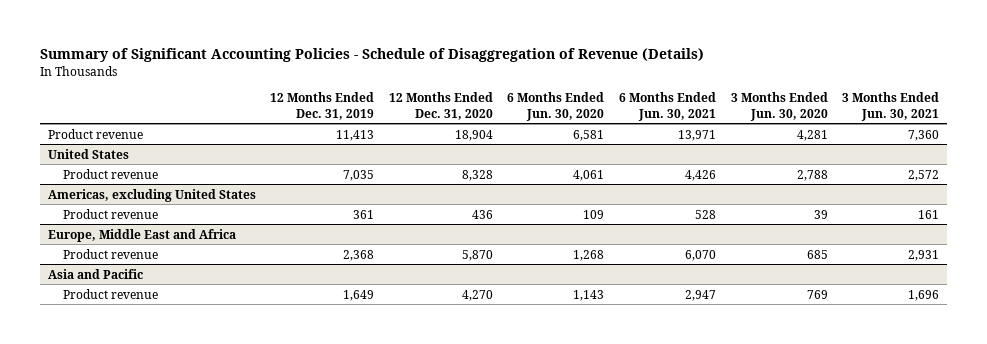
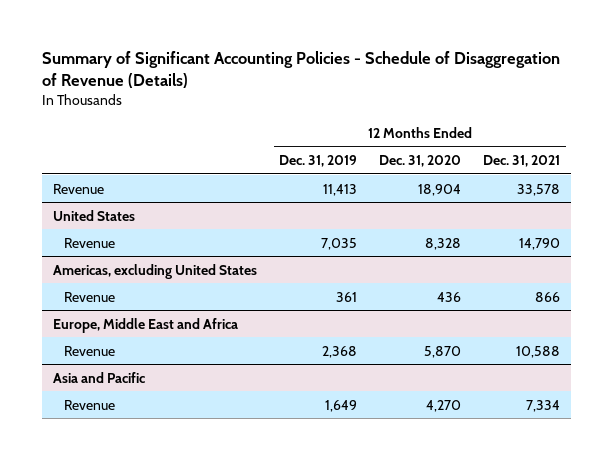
- | 12 Months Ended Dec. 31, 2019 | 12 Months Ended Dec. 31, 2020 | 6 Months Ended Jun. 30, 2020 | 6 Months Ended Jun. 30, 2021 | 3 Months Ended Jun. 30, 2020 | 3 Months Ended Jun. 30, 2021
+ | 12 Months Ended Dec. 31, 2019 | 12 Months Ended Dec. 31, 2020 | 12 Months Ended Dec. 31, 2021
- Product revenue | 11,413 | 18,904 | 6,581 | 13,971 | 4,281 | 7,360
+ Revenue | 11,413 | 18,904 | 33,578
@ United States
- Product revenue | 7,035 | 8,328 | 4,061 | 4,426 | 2,788 | 2,572
+ Revenue | 7,035 | 8,328 | 14,790
@ Americas, excluding United States
- Product revenue | 361 | 436 | 109 | 528 | 39 | 161
+ Revenue | 361 | 436 | 866
@ Europe, Middle East and Africa
- Product revenue | 2,368 | 5,870 | 1,268 | 6,070 | 685 | 2,931
+ Revenue | 2,368 | 5,870 | 10,588
@ Asia and Pacific
- Product revenue | 1,649 | 4,270 | 1,143 | 2,947 | 769 | 1,696
+ Revenue | 1,649 | 4,270 | 7,334

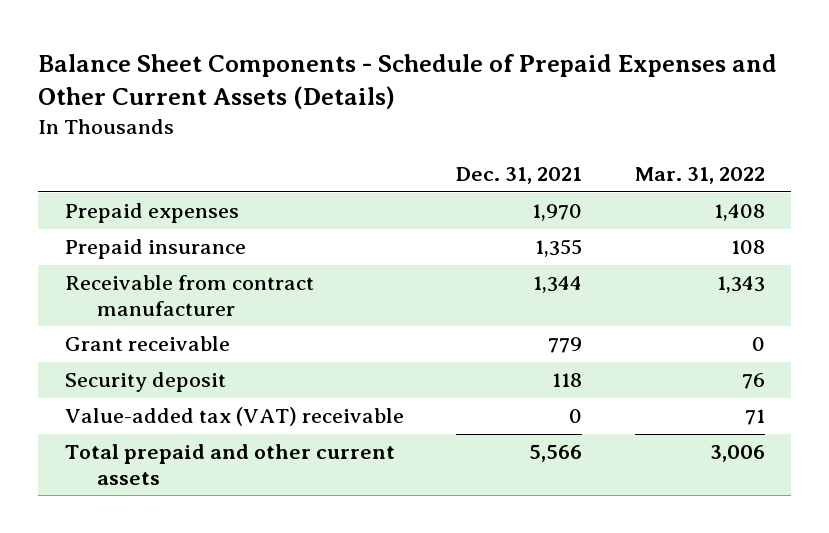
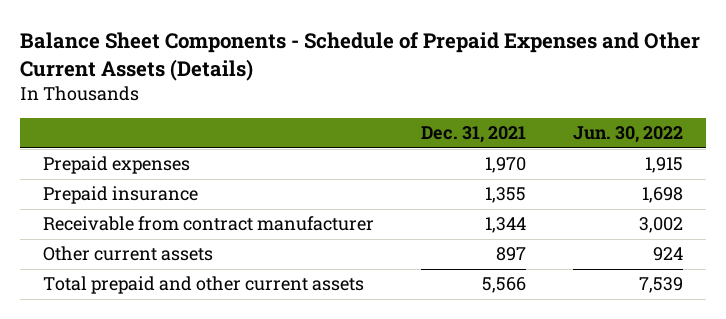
- | Dec. 31, 2021 | Mar. 31, 2022
+ | Dec. 31, 2021 | Jun. 30, 2022
- Grant receivable | 779 | 0
- Security deposit | 118 | 76
- Value-added tax (VAT) receivable | 0 | 71
+ Other current assets | 897 | 924

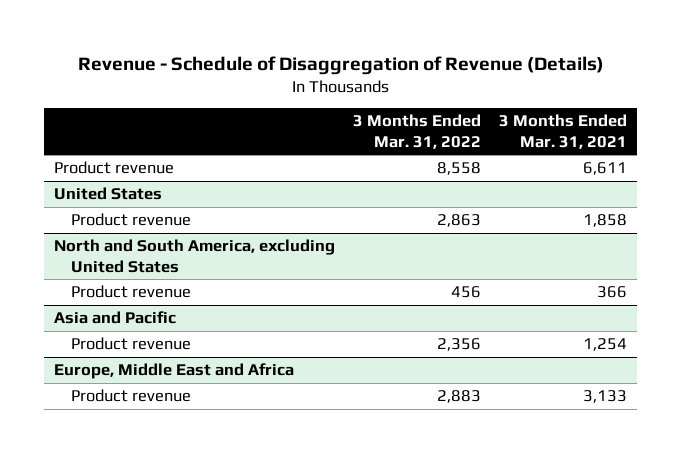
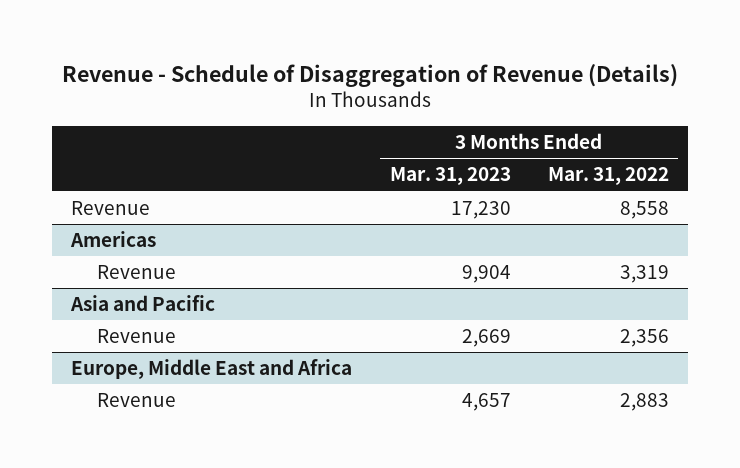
- | 3 Months Ended Mar. 31, 2022 | 3 Months Ended Mar. 31, 2021
+ | 3 Months Ended Mar. 31, 2023 | 3 Months Ended Mar. 31, 2022
- Product revenue | 8,558 | 6,611
- United States
- Product revenue | 2,863 | 1,858
- North and South America, excluding United States
- Product revenue | 456 | 366
+ Revenue | 17,230 | 8,558
+ Americas
+ Revenue | 9,904 | 3,319
@ Asia and Pacific
- Product revenue | 2,356 | 1,254
+ Revenue | 2,669 | 2,356
@ Europe, Middle East and Africa
- Product revenue | 2,883 | 3,133
+ Revenue | 4,657 | 2,883

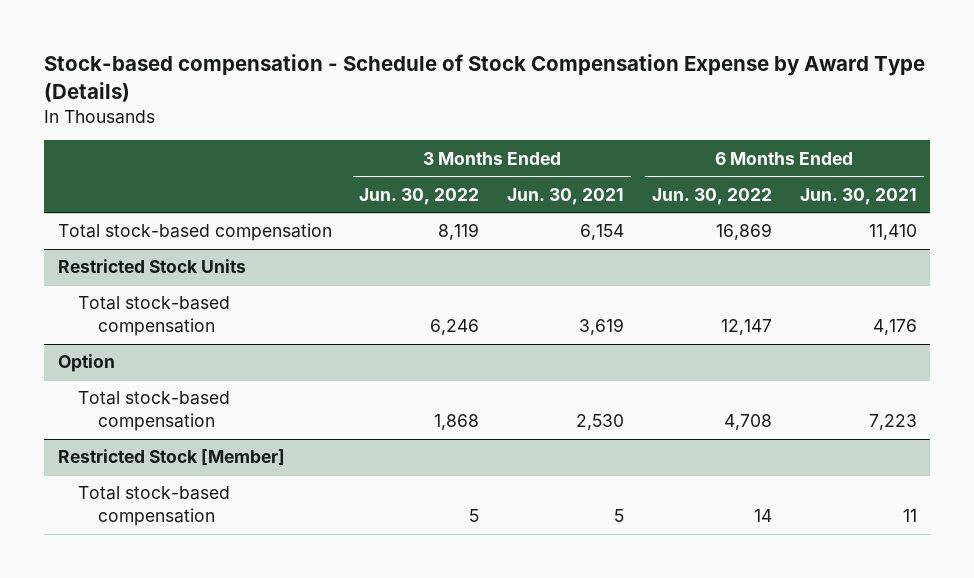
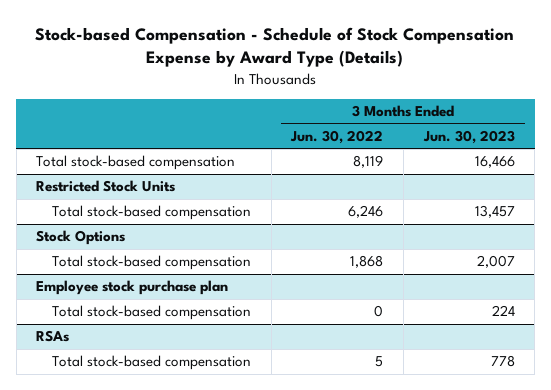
- Stock-based compensation - Schedule of Stock Compensation Expense by Award Type (Details)
+ Stock-based Compensation - Schedule of Stock Compensation Expense by Award Type (Details)
- | 3 Months Ended Jun. 30, 2022 | 3 Months Ended Jun. 30, 2021 | 6 Months Ended Jun. 30, 2022 | 6 Months Ended Jun. 30, 2021
+ | 3 Months Ended Jun. 30, 2022 | 3 Months Ended Jun. 30, 2023
- Option
+ Stock Options
- Restricted Stock [Member]
+ Employee stock purchase plan
+ Total stock-based compensation | 0 | 224
+ RSAs

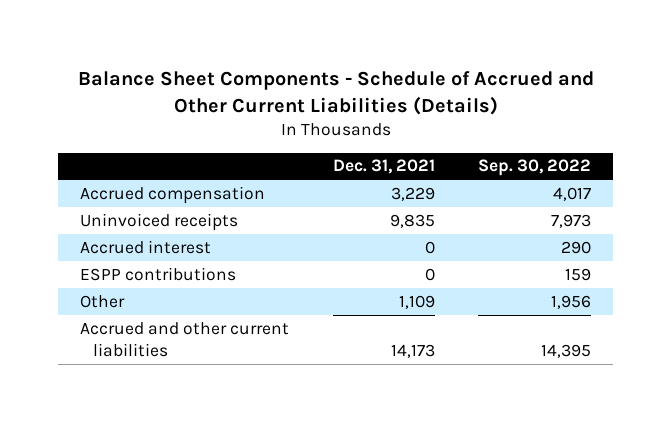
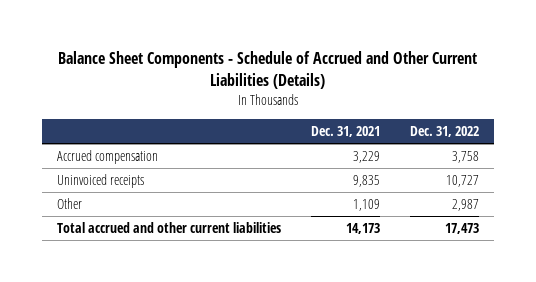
- | Dec. 31, 2021 | Sep. 30, 2022
+ | Dec. 31, 2021 | Dec. 31, 2022
- Accrued interest | 0 | 290
- ESPP contributions | 0 | 159
- Accrued and other current liabilities | 14,173 | 14,395
+ Total accrued and other current liabilities | 14,173 | 17,473

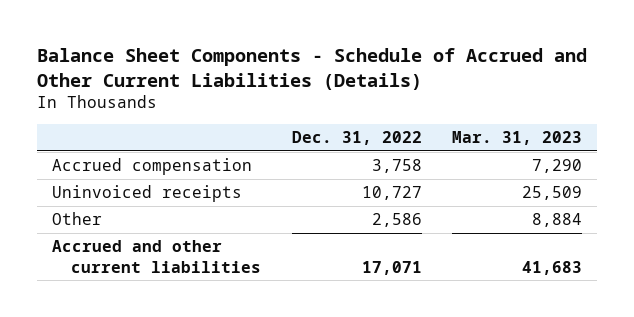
- | Dec. 31, 2021 | Dec. 31, 2022
+ | Dec. 31, 2022 | Mar. 31, 2023
- Other | 1,109 | 2,987
- Total accrued and other current liabilities | 14,173 | 17,473
+ Other | 2,586 | 8,884
+ Accrued and other current liabilities | 17,071 | 41,683

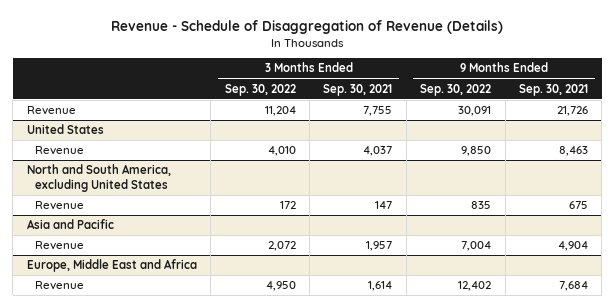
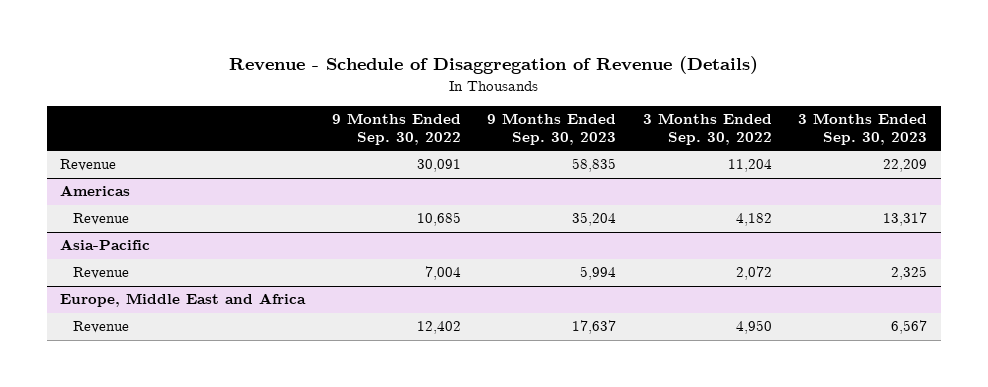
- | 3 Months Ended Sep. 30, 2022 | 3 Months Ended Sep. 30, 2021 | 9 Months Ended Sep. 30, 2022 | 9 Months Ended Sep. 30, 2021
+ | 9 Months Ended Sep. 30, 2022 | 9 Months Ended Sep. 30, 2023 | 3 Months Ended Sep. 30, 2022 | 3 Months Ended Sep. 30, 2023
- United States
- Revenue | 4,010 | 4,037 | 9,850 | 8,463
- North and South America, excluding United States
- Revenue | 172 | 147 | 835 | 675
- Asia and Pacific
+ Americas
+ Revenue | 10,685 | 35,204 | 4,182 | 13,317
+ Asia-Pacific

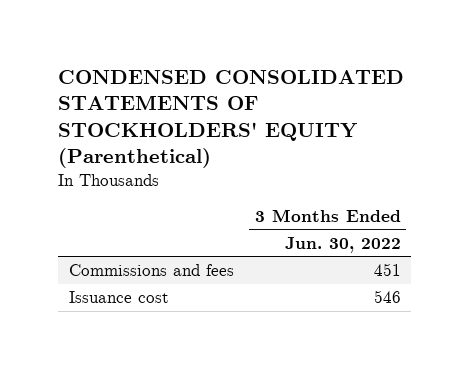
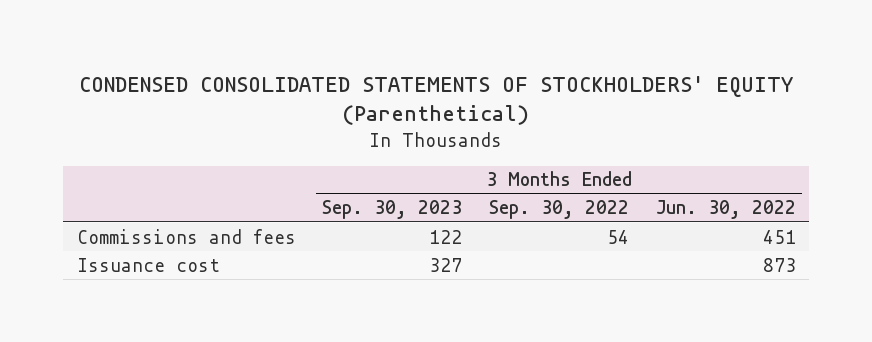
- | 3 Months Ended Jun. 30, 2022
+ | 3 Months Ended Sep. 30, 2023 | 3 Months Ended Sep. 30, 2022 | 3 Months Ended Jun. 30, 2022
- Issuance cost | 546
+ Issuance cost | 327 | | 873

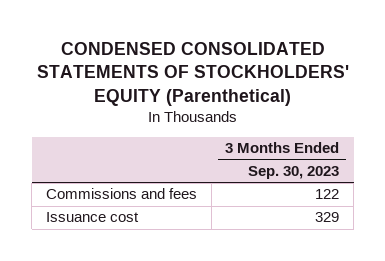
- | 3 Months Ended Sep. 30, 2023 | 3 Months Ended Sep. 30, 2022 | 3 Months Ended Jun. 30, 2022
+ | 3 Months Ended Sep. 30, 2023
- Issuance cost | 327 | | 873
+ Issuance cost | 329

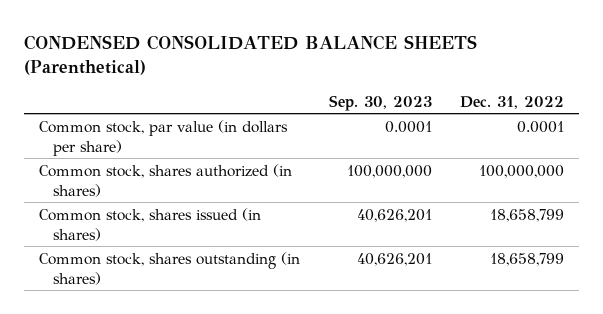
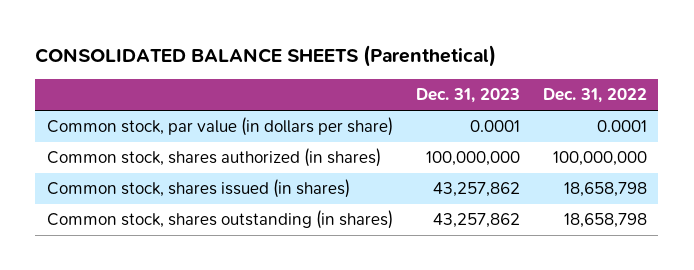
- CONDENSED CONSOLIDATED BALANCE SHEETS (Parenthetical)
+ CONSOLIDATED BALANCE SHEETS (Parenthetical)
- | Sep. 30, 2023 | Dec. 31, 2022
+ | Dec. 31, 2023 | Dec. 31, 2022
- Common stock, shares issued (in shares) | 40,626,201 | 18,658,799
- Common stock, shares outstanding (in shares) | 40,626,201 | 18,658,799
+ Common stock, shares issued (in shares) | 43,257,862 | 18,658,798
+ Common stock, shares outstanding (in shares) | 43,257,862 | 18,658,798

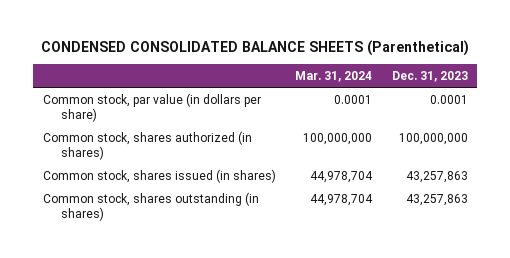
- CONSOLIDATED BALANCE SHEETS (Parenthetical)
+ CONDENSED CONSOLIDATED BALANCE SHEETS (Parenthetical)
- | Dec. 31, 2023 | Dec. 31, 2022
+ | Mar. 31, 2024 | Dec. 31, 2023
- Common stock, shares issued (in shares) | 43,257,862 | 18,658,798
- Common stock, shares outstanding (in shares) | 43,257,862 | 18,658,798
+ Common stock, shares issued (in shares) | 44,978,704 | 43,257,863
+ Common stock, shares outstanding (in shares) | 44,978,704 | 43,257,863

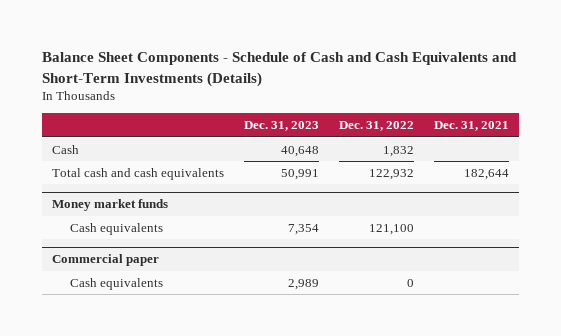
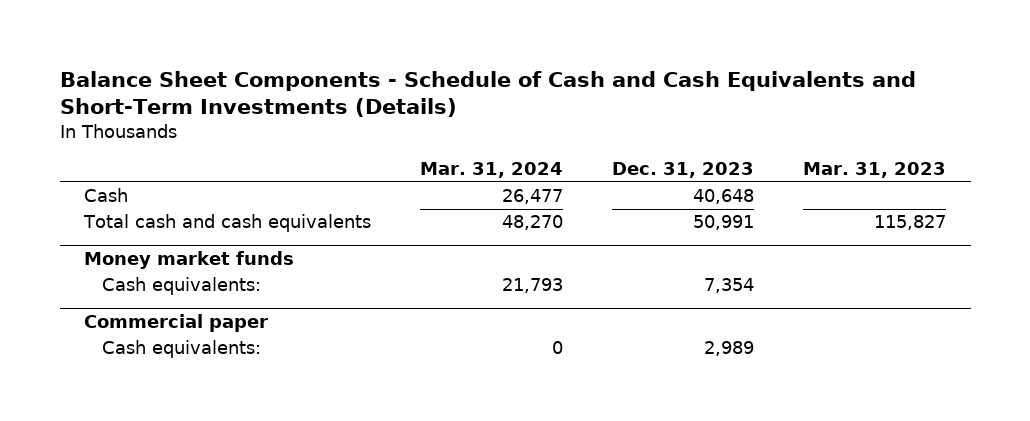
- | Dec. 31, 2023 | Dec. 31, 2022 | Dec. 31, 2021
+ | Mar. 31, 2024 | Dec. 31, 2023 | Mar. 31, 2023
@ Money market funds
- Cash equivalents | 7,354 | 121,100 |
+ Cash equivalents: | 21,793 | 7,354 |
@ Commercial paper
- Cash equivalents | 2,989 | 0 |
+ Cash equivalents: | 0 | 2,989 |

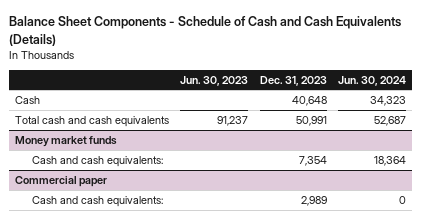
- Balance Sheet Components - Schedule of Cash and Cash Equivalents and Short-Term Investments (Details)
+ Balance Sheet Components - Schedule of Cash and Cash Equivalents (Details)
- | Mar. 31, 2024 | Dec. 31, 2023 | Mar. 31, 2023
+ | Jun. 30, 2023 | Dec. 31, 2023 | Jun. 30, 2024
@ Money market funds
- Cash equivalents: | 21,793 | 7,354 |
+ Cash and cash equivalents: | | 7,354 | 18,364
@ Commercial paper
- Cash equivalents: | 0 | 2,989 |
+ Cash and cash equivalents: | | 2,989 | 0

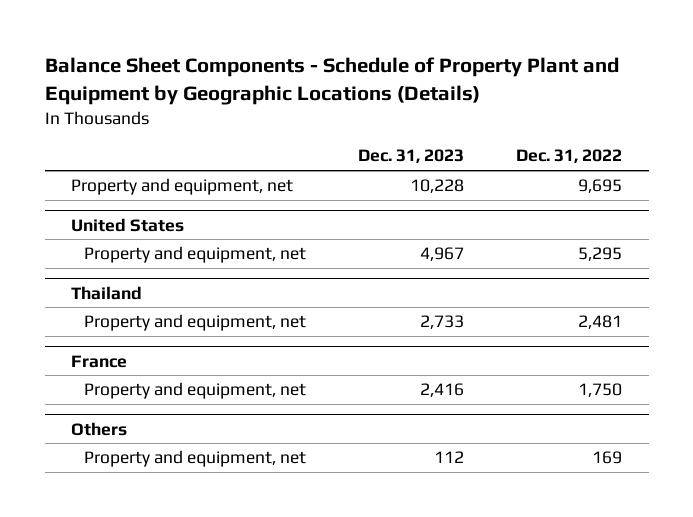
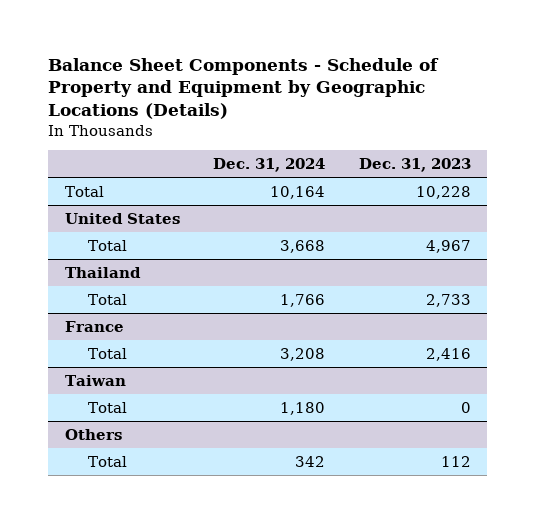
- Balance Sheet Components - Schedule of Property Plant and Equipment by Geographic Locations (Details)
+ Balance Sheet Components - Schedule of Property and Equipment by Geographic Locations (Details)
- | Dec. 31, 2023 | Dec. 31, 2022
+ | Dec. 31, 2024 | Dec. 31, 2023
- Property and equipment, net | 10,228 | 9,695
+ Total | 10,164 | 10,228
@ United States
- Property and equipment, net | 4,967 | 5,295
+ Total | 3,668 | 4,967
@ Thailand
- Property and equipment, net | 2,733 | 2,481
+ Total | 1,766 | 2,733
@ France
- Property and equipment, net | 2,416 | 1,750
+ Total | 3,208 | 2,416
+ Taiwan
+ Total | 1,180 | 0
@ Others
- Property and equipment, net | 112 | 169
+ Total | 342 | 112

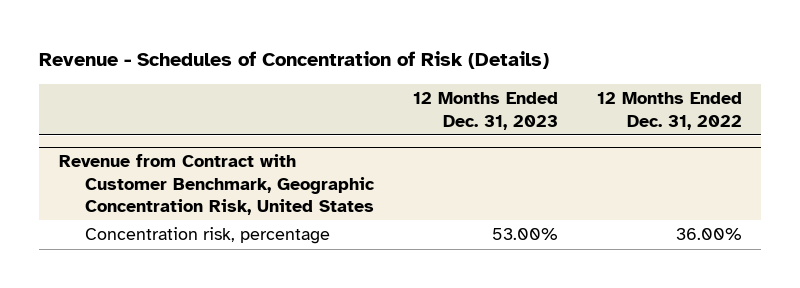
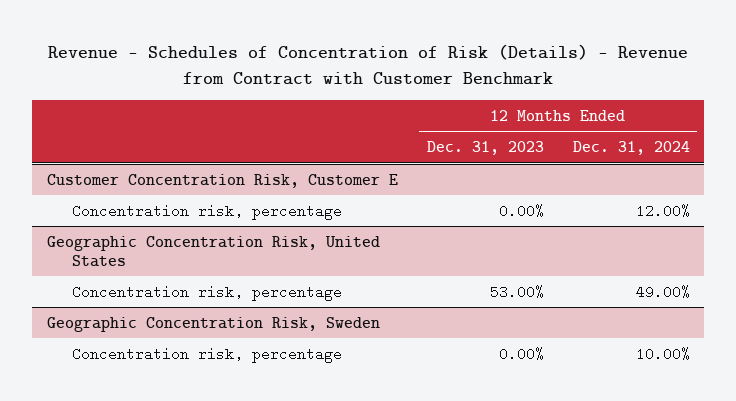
- Revenue - Schedules of Concentration of Risk (Details)
+ Revenue - Schedules of Concentration of Risk (Details) - Revenue from Contract with Customer Benchmark
- | 12 Months Ended Dec. 31, 2023 | 12 Months Ended Dec. 31, 2022
+ | 12 Months Ended Dec. 31, 2023 | 12 Months Ended Dec. 31, 2024
- Revenue from Contract with Customer Benchmark, Geographic Concentration Risk, United States
+ Customer Concentration Risk, Customer E
+ Concentration risk, percentage | 0.00% | 12.00%
+ Geographic Concentration Risk, United States
+ Geographic Concentration Risk, Sweden
+ Concentration risk, percentage | 0.00% | 10.00%

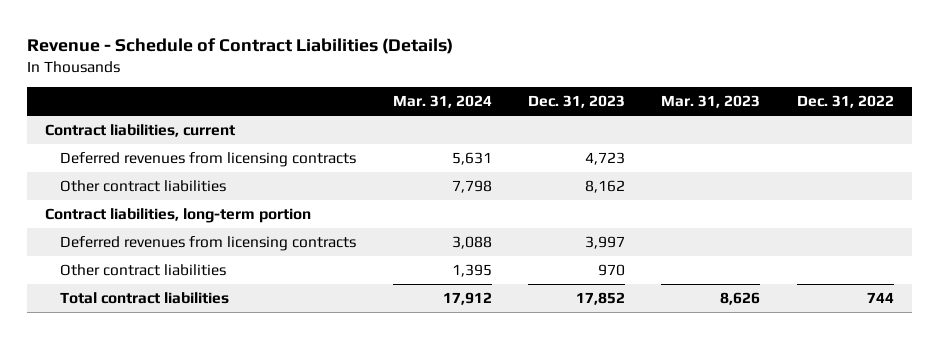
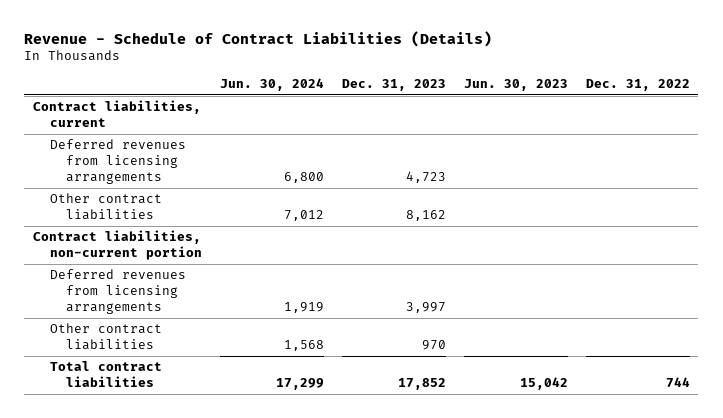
- | Mar. 31, 2024 | Dec. 31, 2023 | Mar. 31, 2023 | Dec. 31, 2022
+ | Jun. 30, 2024 | Dec. 31, 2023 | Jun. 30, 2023 | Dec. 31, 2022
- Deferred revenues from licensing contracts | 5,631 | 4,723 | |
+ Deferred revenues from licensing arrangements | 6,800 | 4,723 | |
- Contract liabilities, long-term portion
- Deferred revenues from licensing contracts | 3,088 | 3,997 | |
+ Contract liabilities, non-current portion
+ Deferred revenues from licensing arrangements | 1,919 | 3,997 | |

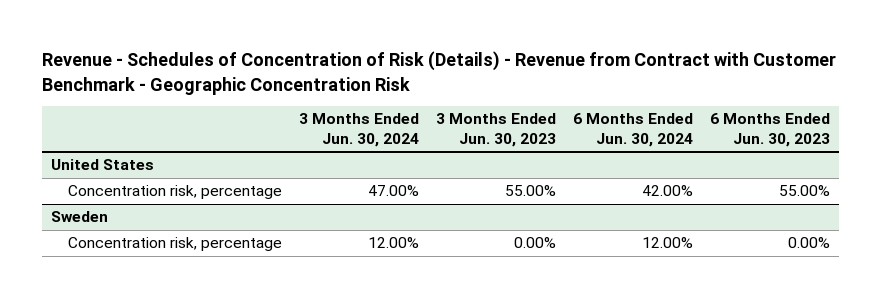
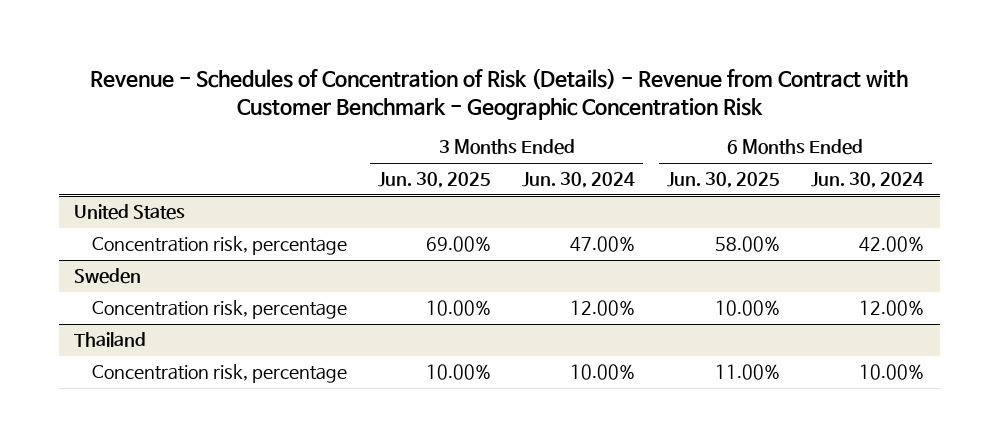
- | 3 Months Ended Jun. 30, 2024 | 3 Months Ended Jun. 30, 2023 | 6 Months Ended Jun. 30, 2024 | 6 Months Ended Jun. 30, 2023
+ | 3 Months Ended Jun. 30, 2025 | 3 Months Ended Jun. 30, 2024 | 6 Months Ended Jun. 30, 2025 | 6 Months Ended Jun. 30, 2024
+ Thailand
+ Concentration risk, percentage | 10.00% | 10.00% | 11.00% | 10.00%

